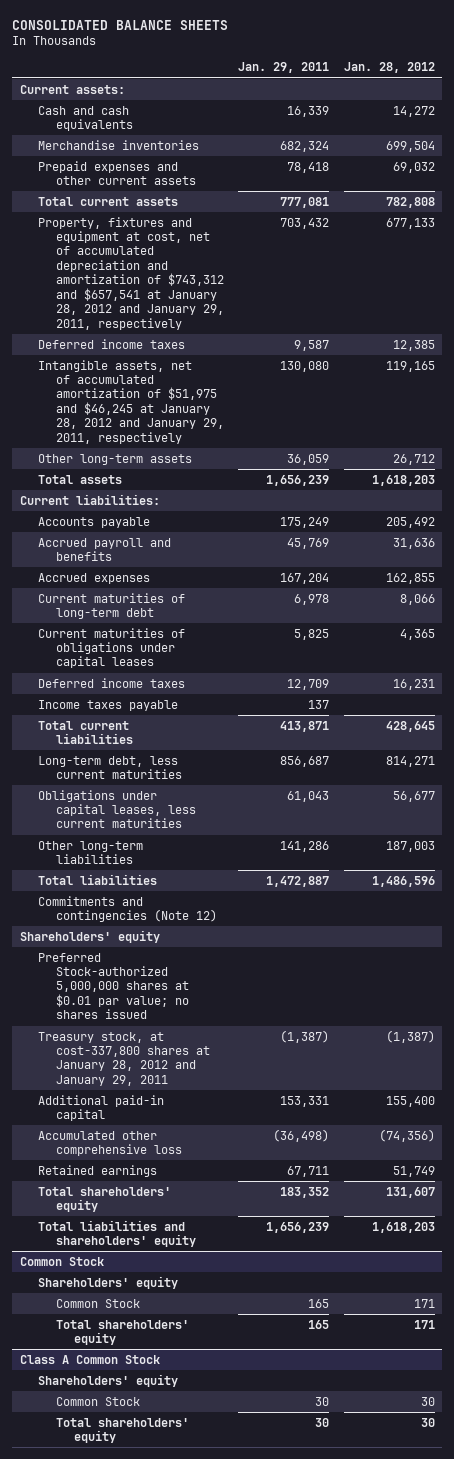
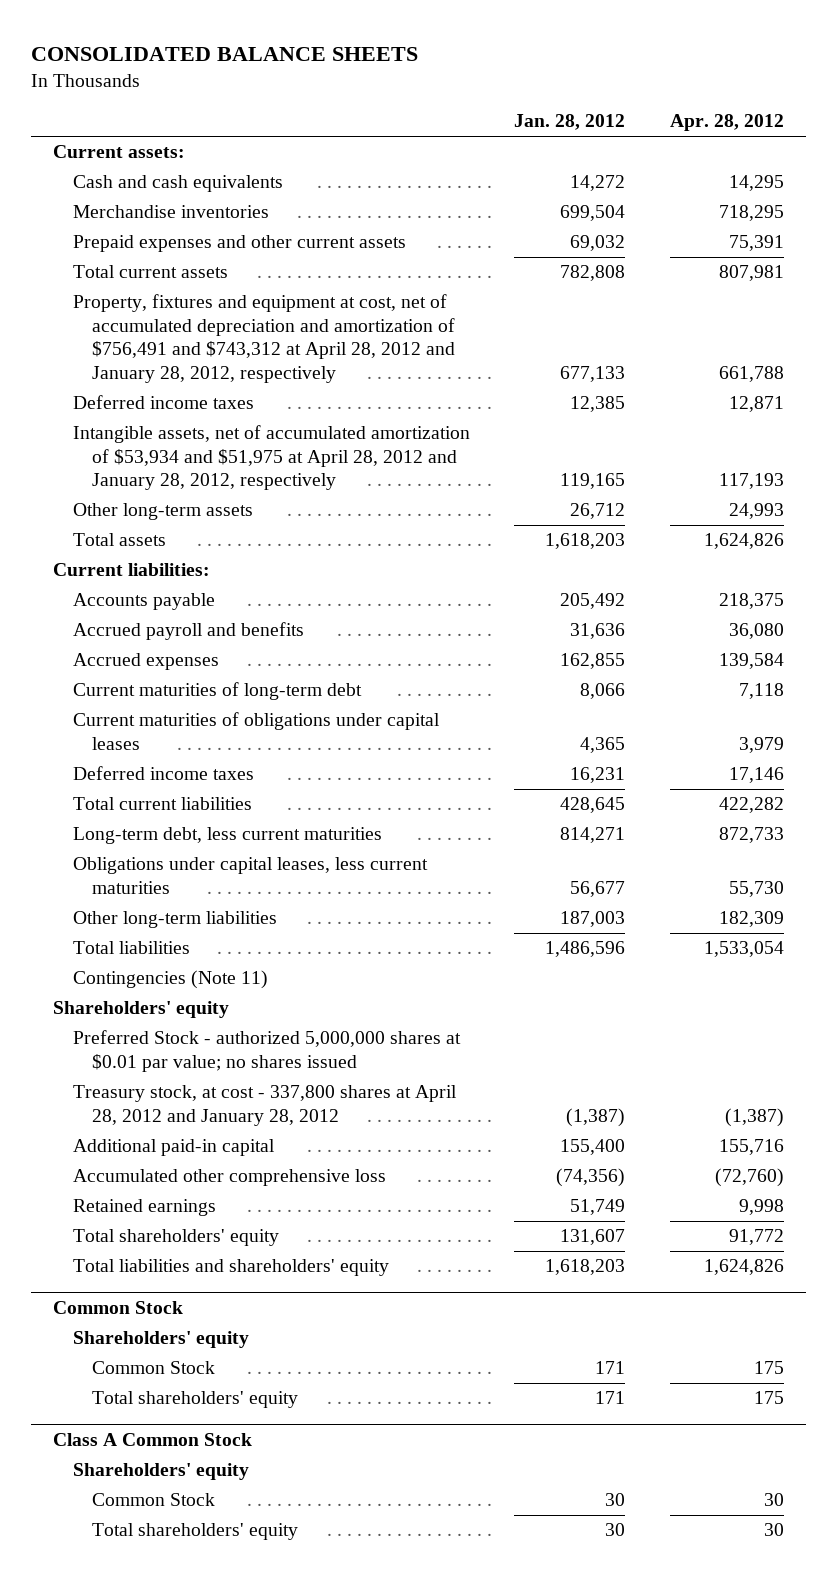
- | Jan. 29, 2011 | Jan. 28, 2012
+ | Jan. 28, 2012 | Apr. 28, 2012
- Property, fixtures and equipment at cost, net of accumulated depreciation and amortization of $743,312 and $657,541 at January 28, 2012 and January 29, 2011, respectively | 703,432 | 677,133
+ Property, fixtures and equipment at cost, net of accumulated depreciation and amortization of $756,491 and $743,312 at April 28, 2012 and January 28, 2012, respectively | 677,133 | 661,788
- Intangible assets, net of accumulated amortization of $51,975 and $46,245 at January 28, 2012 and January 29, 2011, respectively | 130,080 | 119,165
+ Intangible assets, net of accumulated amortization of $53,934 and $51,975 at April 28, 2012 and January 28, 2012, respectively | 119,165 | 117,193
- Income taxes payable | 137 |
- Commitments and contingencies (Note 12)
+ Contingencies (Note 11)
- Preferred Stock-authorized 5,000,000 shares at $0.01 par value; no shares issued
- Treasury stock, at cost-337,800 shares at January 28, 2012 and January 29, 2011 | (1,387) | (1,387)
+ Preferred Stock - authorized 5,000,000 shares at $0.01 par value; no shares issued
+ Treasury stock, at cost - 337,800 shares at April 28, 2012 and January 28, 2012 | (1,387) | (1,387)

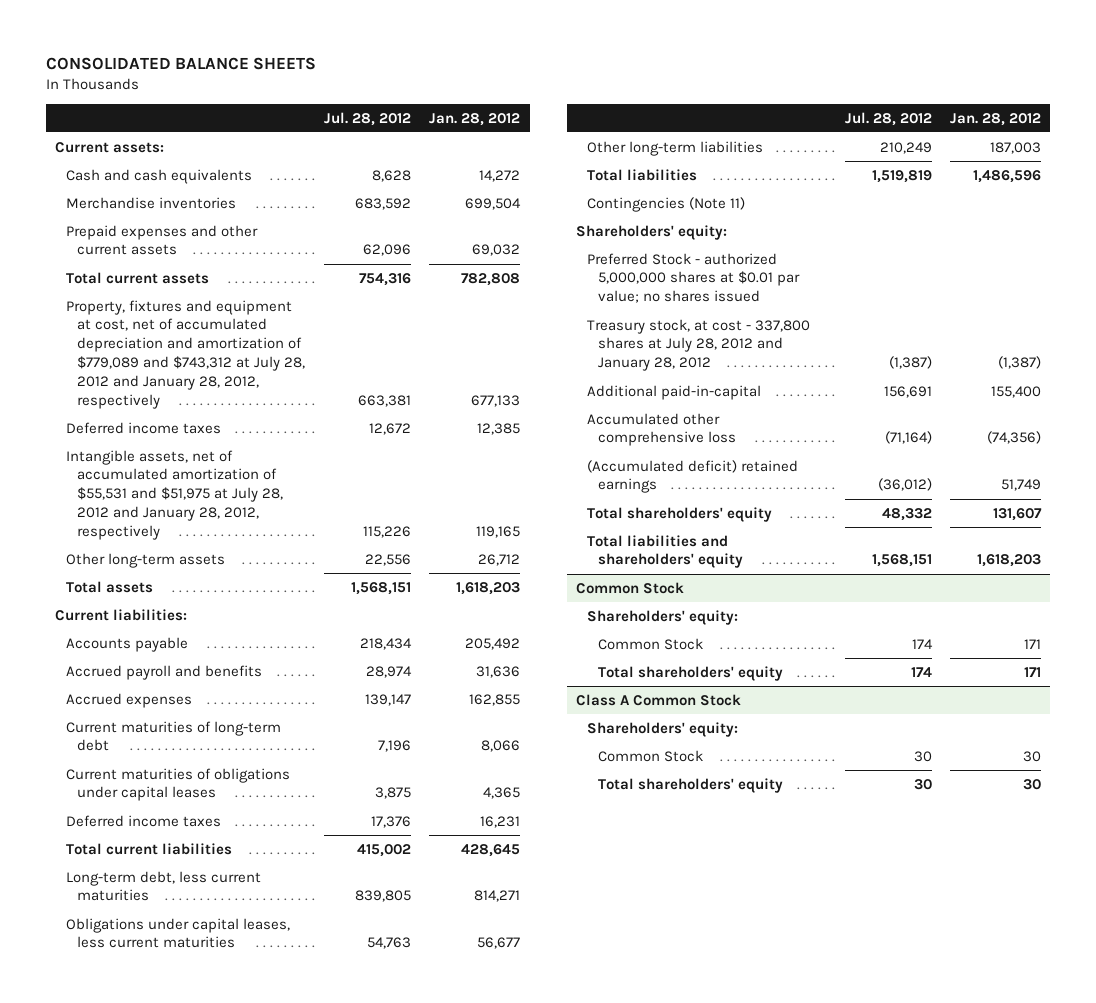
- | Jan. 28, 2012 | Apr. 28, 2012
+ | Jul. 28, 2012 | Jan. 28, 2012
- Property, fixtures and equipment at cost, net of accumulated depreciation and amortization of $756,491 and $743,312 at April 28, 2012 and January 28, 2012, respectively | 677,133 | 661,788
+ Property, fixtures and equipment at cost, net of accumulated depreciation and amortization of $779,089 and $743,312 at July 28, 2012 and January 28, 2012, respectively | 663,381 | 677,133
- Intangible assets, net of accumulated amortization of $53,934 and $51,975 at April 28, 2012 and January 28, 2012, respectively | 119,165 | 117,193
+ Intangible assets, net of accumulated amortization of $55,531 and $51,975 at July 28, 2012 and January 28, 2012, respectively | 115,226 | 119,165
- Shareholders' equity
+ Shareholders' equity:
- Treasury stock, at cost - 337,800 shares at April 28, 2012 and January 28, 2012 | (1,387) | (1,387)
- Additional paid-in capital | 155,400 | 155,716
+ Treasury stock, at cost - 337,800 shares at July 28, 2012 and January 28, 2012 | (1,387) | (1,387)
+ Additional paid-in-capital | 156,691 | 155,400
- Retained earnings | 51,749 | 9,998
+ (Accumulated deficit) retained earnings | (36,012) | 51,749
@ Common Stock
- Shareholders' equity
+ Shareholders' equity:
@ Class A Common Stock
- Shareholders' equity
+ Shareholders' equity:

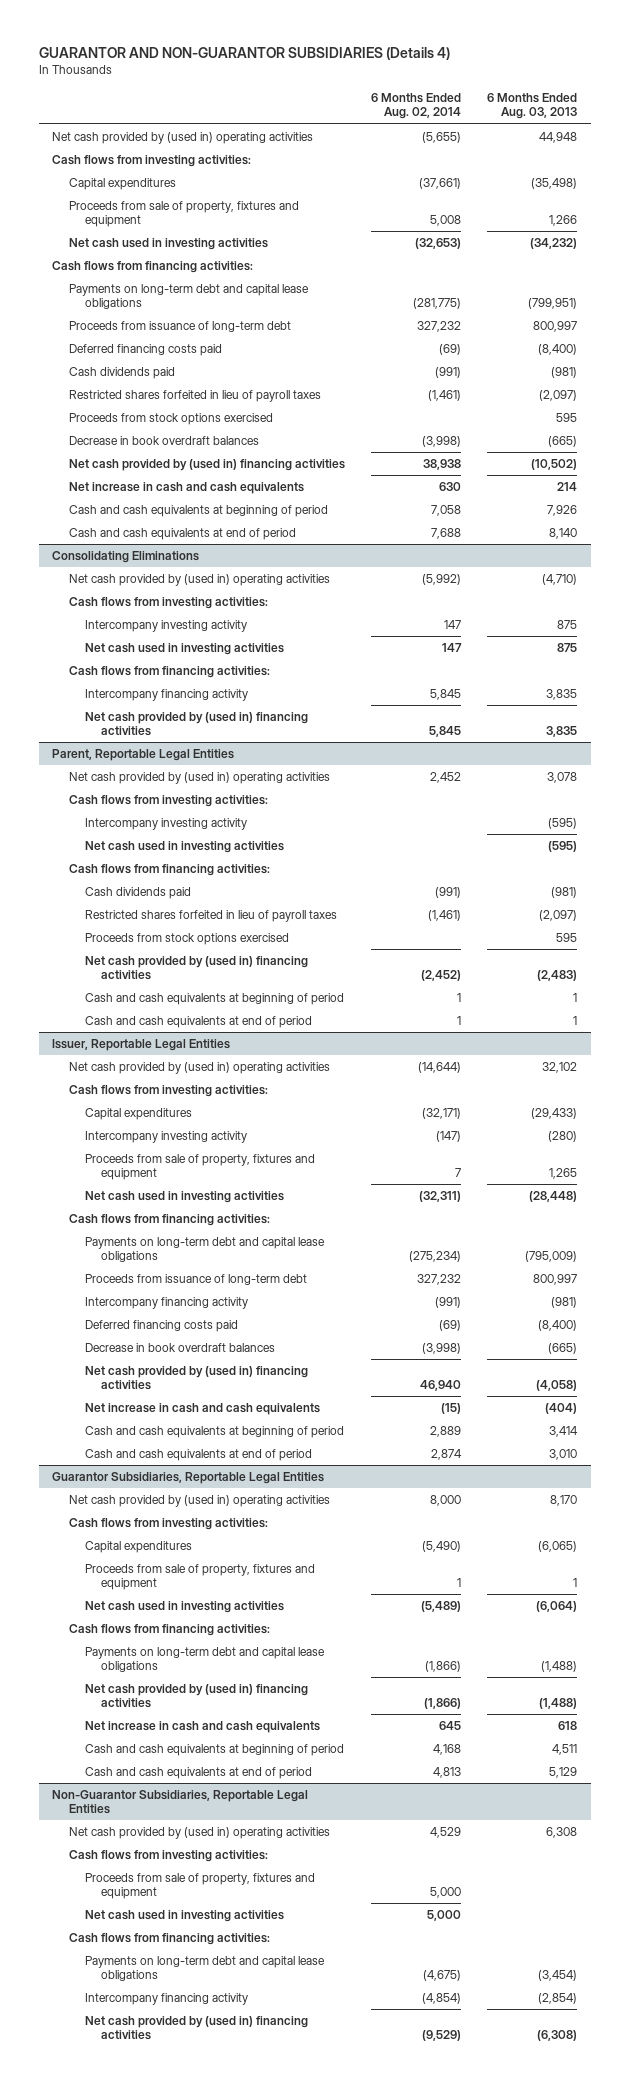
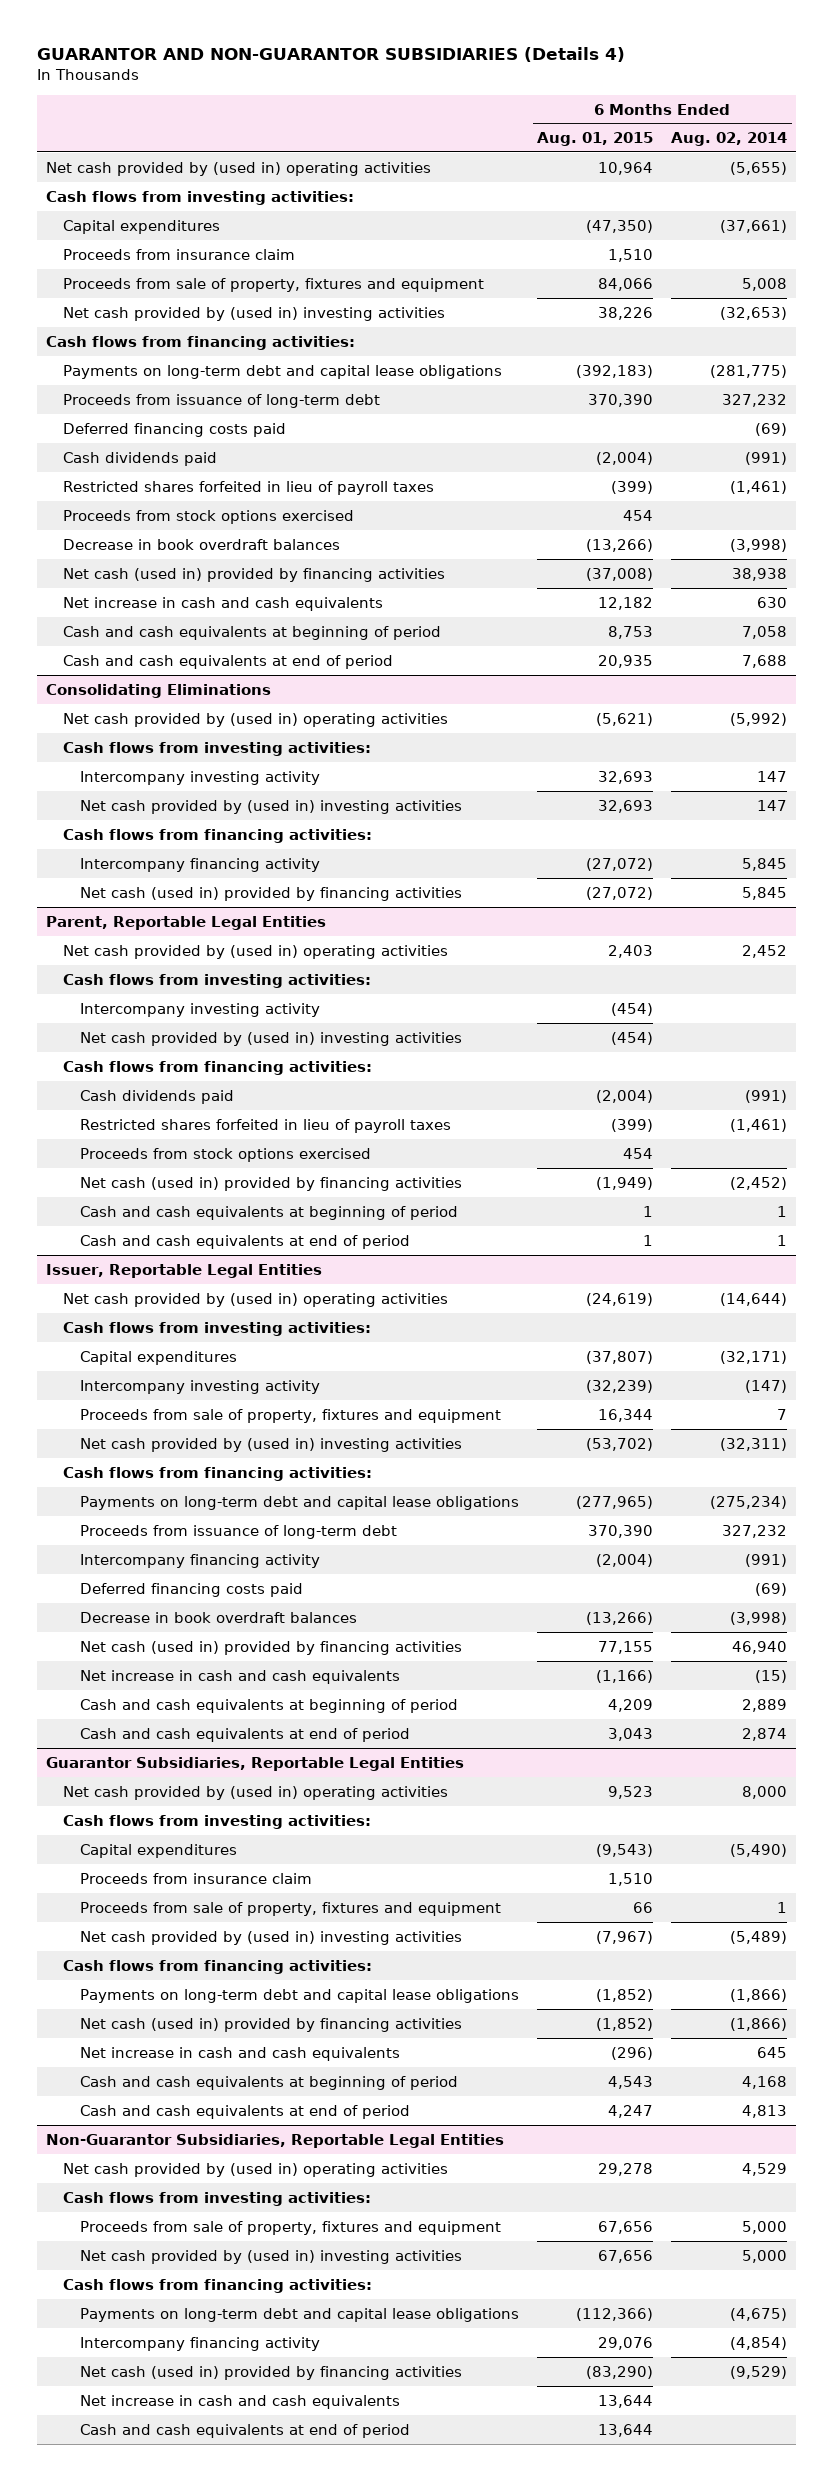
- | 6 Months Ended Aug. 02, 2014 | 6 Months Ended Aug. 03, 2013
+ | 6 Months Ended Aug. 01, 2015 | 6 Months Ended Aug. 02, 2014
+ Proceeds from insurance claim | 1,510 |
- Net cash used in investing activities | (32,653) | (34,232)
+ Net cash provided by (used in) investing activities | 38,226 | (32,653)
- Net cash provided by (used in) financing activities | 38,938 | (10,502)
+ Net cash (used in) provided by financing activities | (37,008) | 38,938
@ Consolidating Eliminations
- Net cash used in investing activities | 147 | 875
+ Net cash provided by (used in) investing activities | 32,693 | 147
- Net cash provided by (used in) financing activities | 5,845 | 3,835
+ Net cash (used in) provided by financing activities | (27,072) | 5,845
@ Parent, Reportable Legal Entities
- Net cash used in investing activities | | (595)
+ Net cash provided by (used in) investing activities | (454) |
- Net cash provided by (used in) financing activities | (2,452) | (2,483)
+ Net cash (used in) provided by financing activities | (1,949) | (2,452)
@ Issuer, Reportable Legal Entities
- Net cash used in investing activities | (32,311) | (28,448)
+ Net cash provided by (used in) investing activities | (53,702) | (32,311)
- Net cash provided by (used in) financing activities | 46,940 | (4,058)
+ Net cash (used in) provided by financing activities | 77,155 | 46,940
@ Guarantor Subsidiaries, Reportable Legal Entities
+ Proceeds from insurance claim | 1,510 |
- Net cash used in investing activities | (5,489) | (6,064)
+ Net cash provided by (used in) investing activities | (7,967) | (5,489)
- Net cash provided by (used in) financing activities | (1,866) | (1,488)
+ Net cash (used in) provided by financing activities | (1,852) | (1,866)
@ Non-Guarantor Subsidiaries, Reportable Legal Entities
- Net cash used in investing activities | 5,000 |
+ Net cash provided by (used in) investing activities | 67,656 | 5,000
- Net cash provided by (used in) financing activities | (9,529) | (6,308)
+ Net cash (used in) provided by financing activities | (83,290) | (9,529)
+ Net increase in cash and cash equivalents | 13,644 |
+ Cash and cash equivalents at end of period | 13,644 |

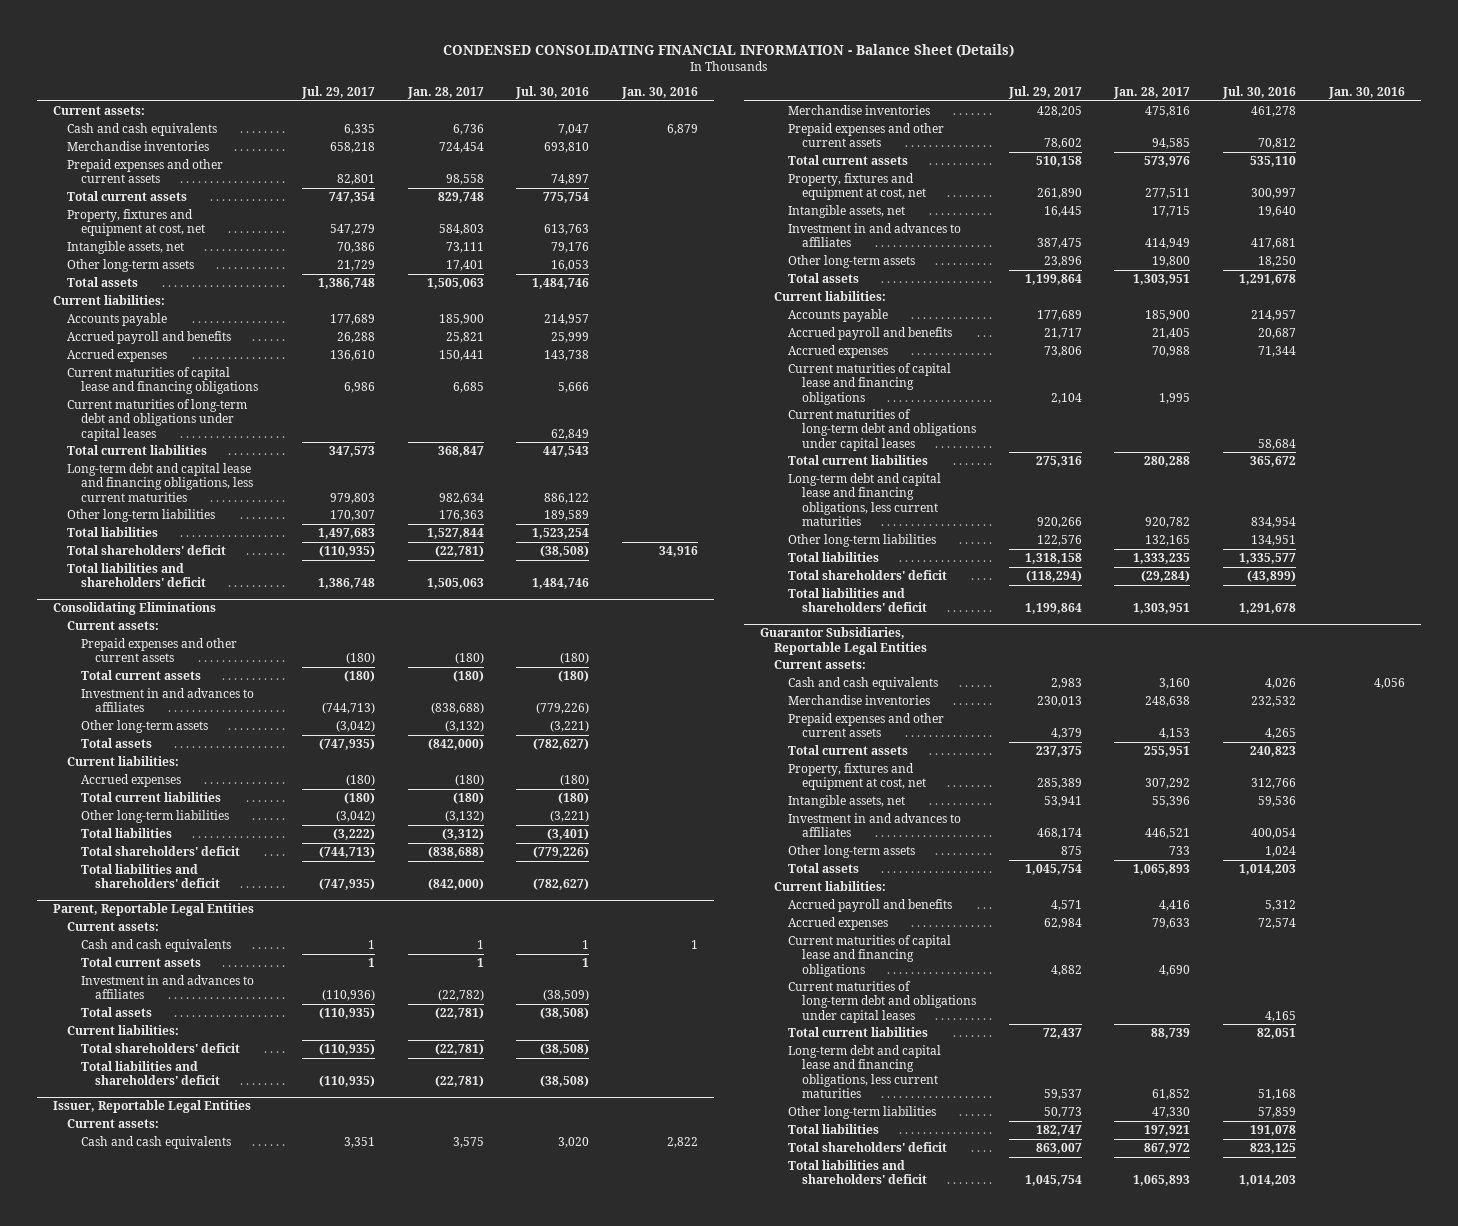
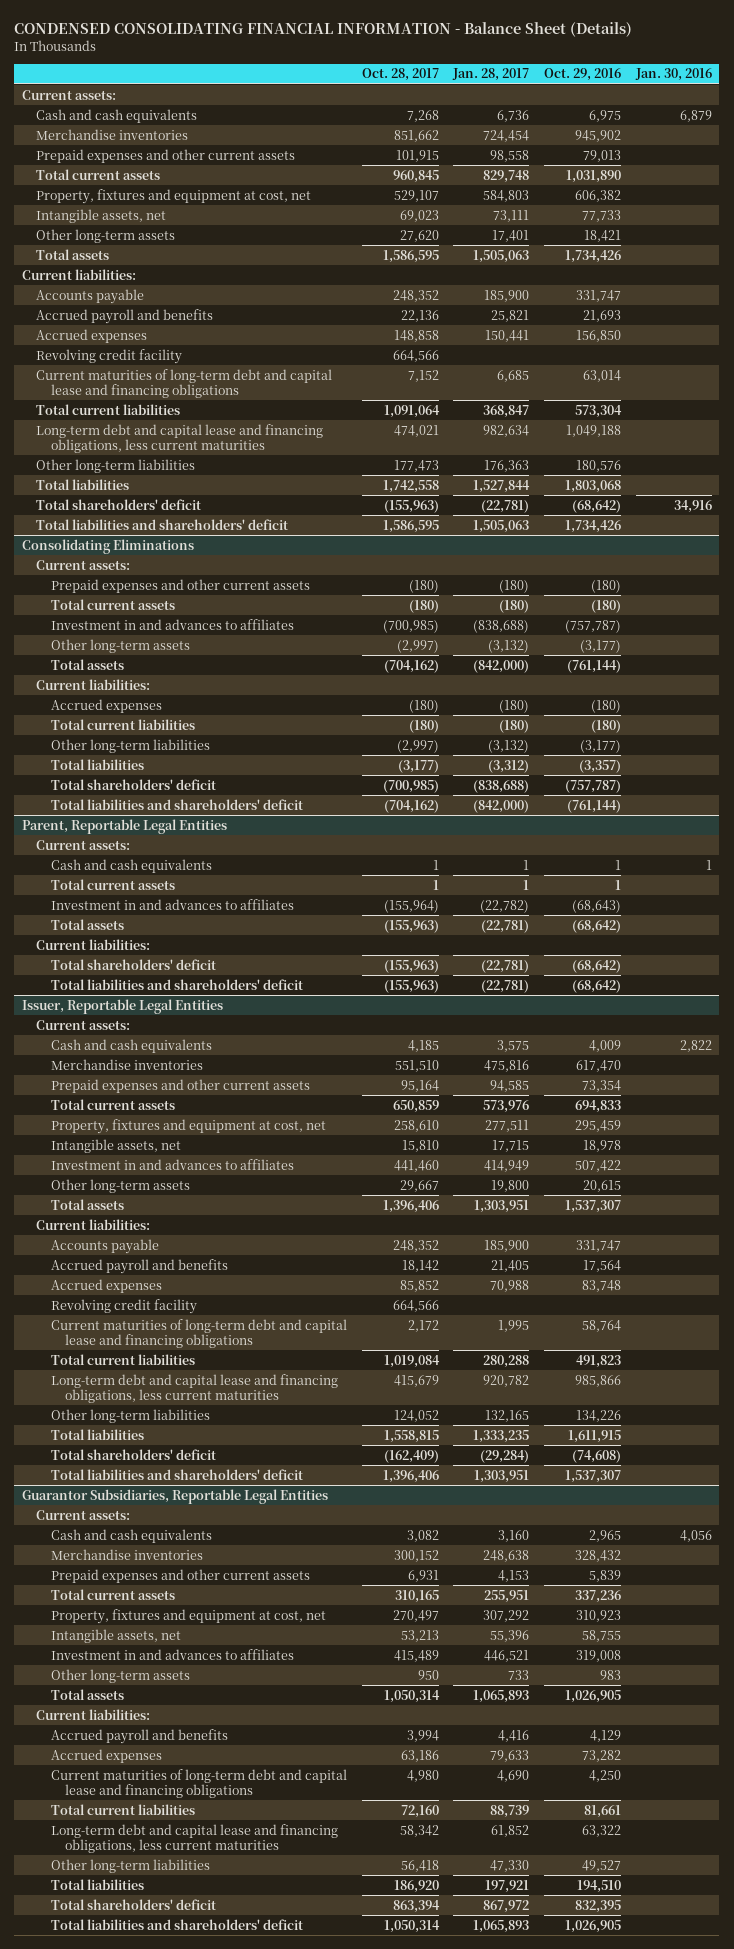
- | Jul. 29, 2017 | Jan. 28, 2017 | Jul. 30, 2016 | Jan. 30, 2016
+ | Oct. 28, 2017 | Jan. 28, 2017 | Oct. 29, 2016 | Jan. 30, 2016
- Current maturities of capital lease and financing obligations | 6,986 | 6,685 | 5,666 |
- Current maturities of long-term debt and obligations under capital leases | | | 62,849 |
+ Revolving credit facility | 664,566 | | |
+ Current maturities of long-term debt and capital lease and financing obligations | 7,152 | 6,685 | 63,014 |
@ Issuer, Reportable Legal Entities
- Current maturities of capital lease and financing obligations | 2,104 | 1,995 | |
- Current maturities of long-term debt and obligations under capital leases | | | 58,684 |
+ Revolving credit facility | 664,566 | | |
+ Current maturities of long-term debt and capital lease and financing obligations | 2,172 | 1,995 | 58,764 |
@ Guarantor Subsidiaries, Reportable Legal Entities
- Current maturities of capital lease and financing obligations | 4,882 | 4,690 | |
- Current maturities of long-term debt and obligations under capital leases | | | 4,165 |
+ Current maturities of long-term debt and capital lease and financing obligations | 4,980 | 4,690 | 4,250 |

